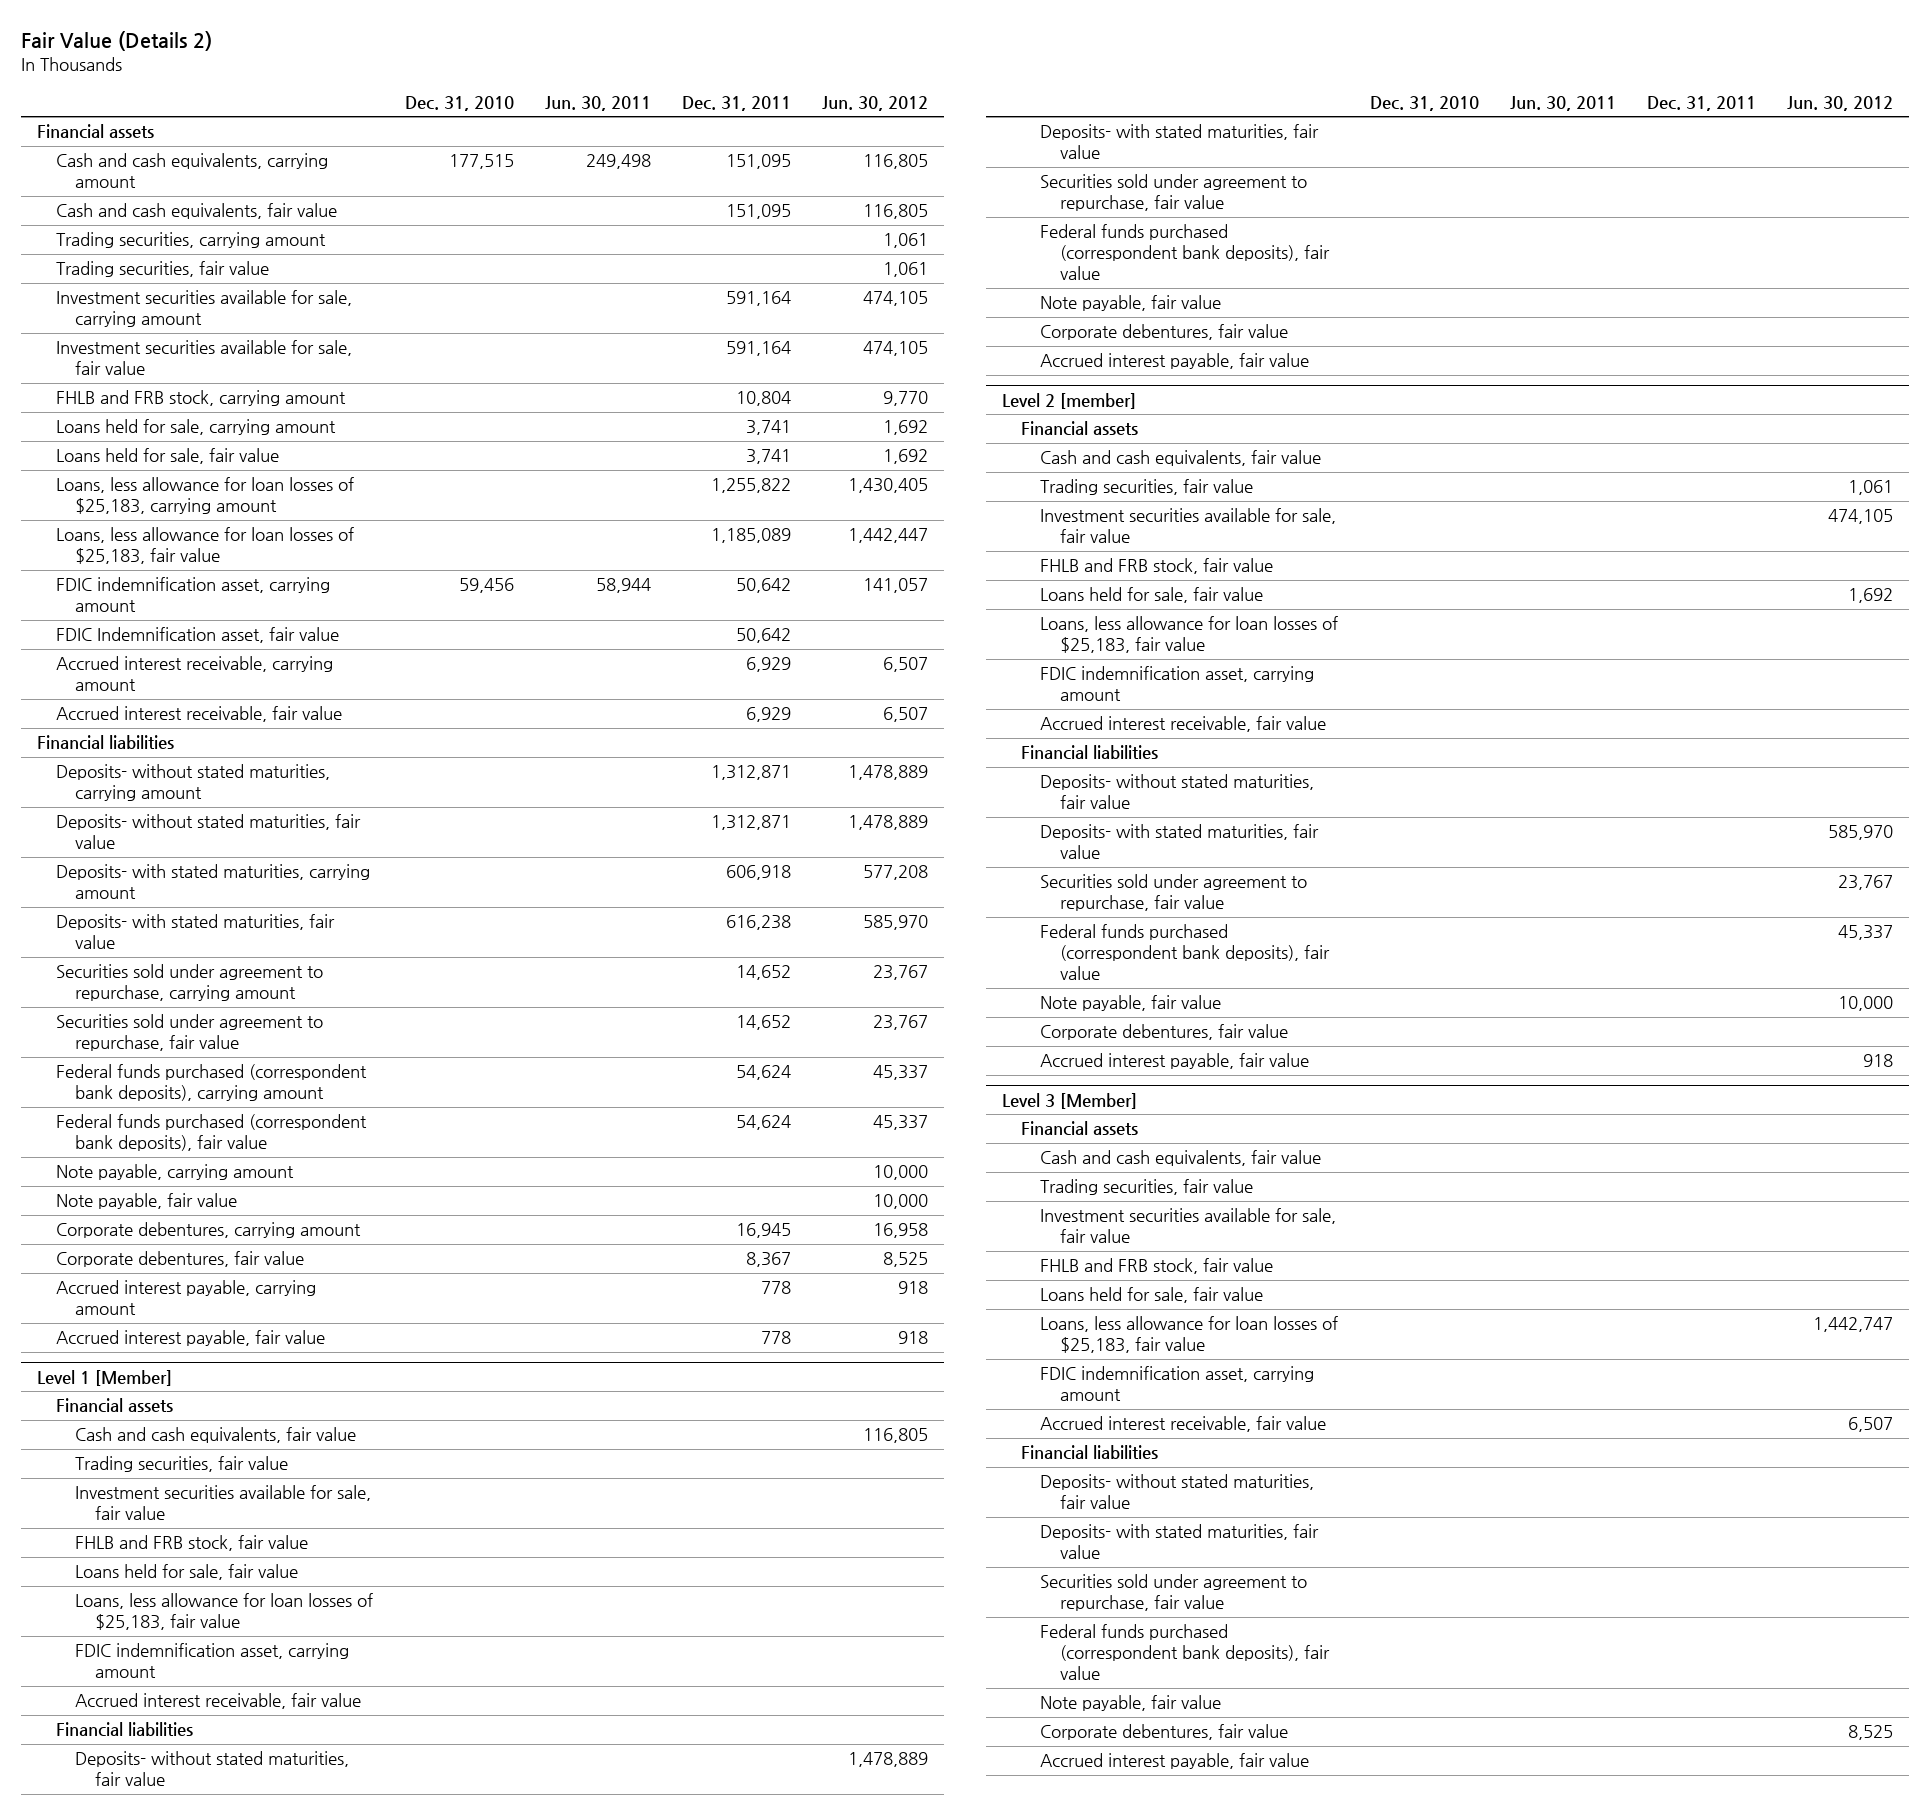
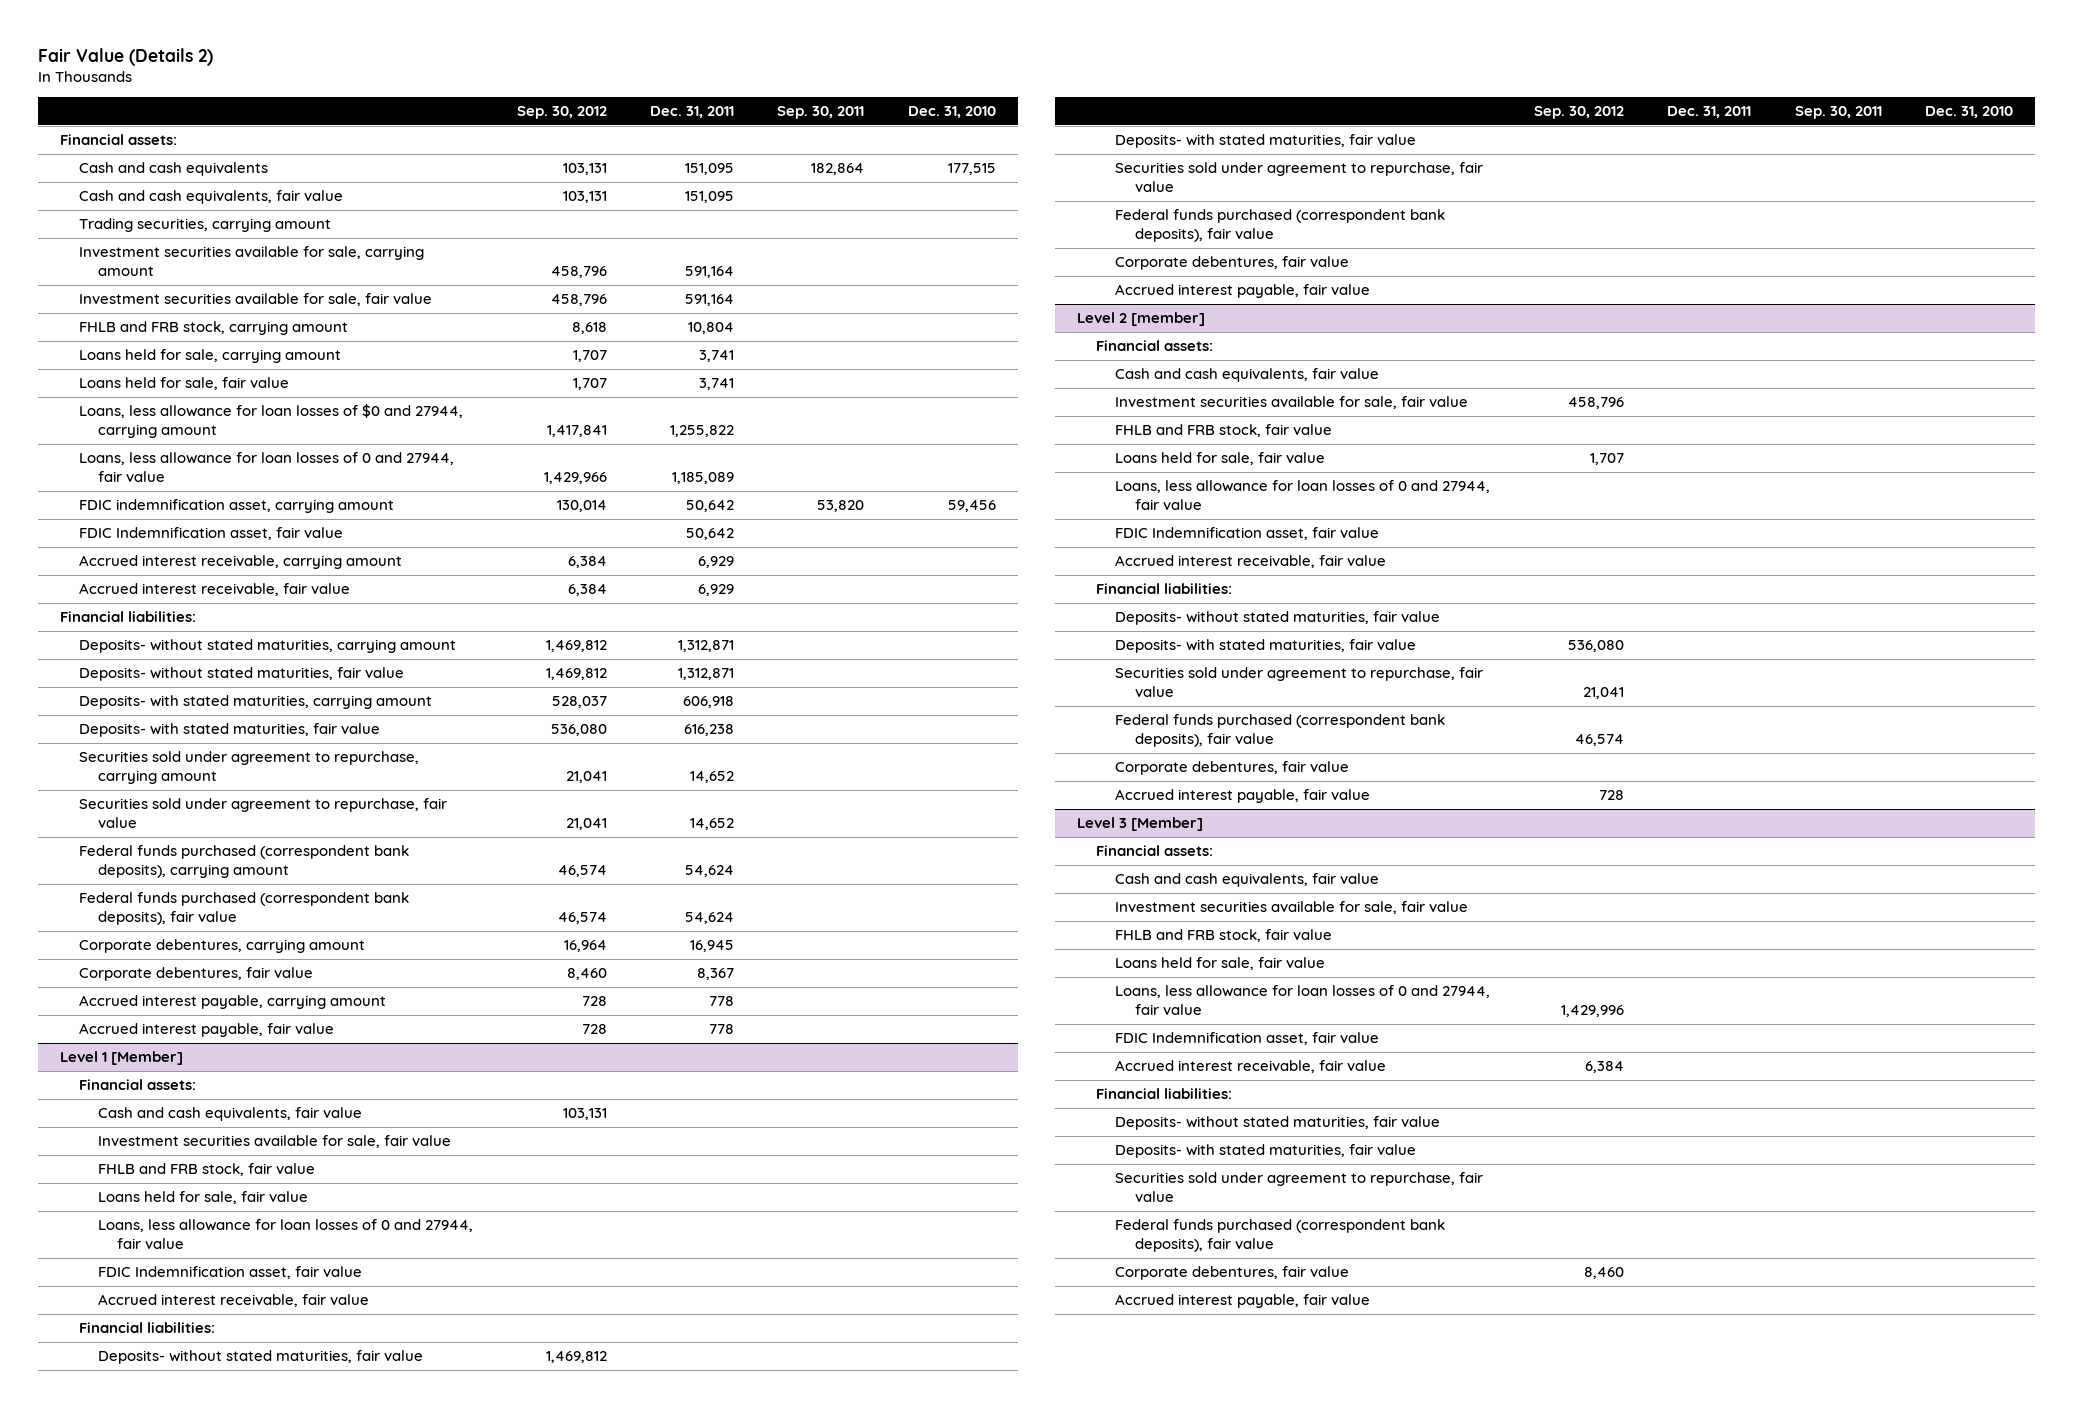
- | Dec. 31, 2010 | Jun. 30, 2011 | Dec. 31, 2011 | Jun. 30, 2012
+ | Sep. 30, 2012 | Dec. 31, 2011 | Sep. 30, 2011 | Dec. 31, 2010
- Financial assets
- Cash and cash equivalents, carrying amount | 177,515 | 249,498 | 151,095 | 116,805
+ Financial assets:
+ Cash and cash equivalents | 103,131 | 151,095 | 182,864 | 177,515
- Trading securities, fair value | | | | 1,061
- Loans, less allowance for loan losses of $25,183, carrying amount | | | 1,255,822 | 1,430,405
- Loans, less allowance for loan losses of $25,183, fair value | | | 1,185,089 | 1,442,447
+ Loans, less allowance for loan losses of $0 and 27944, carrying amount | 1,417,841 | 1,255,822 | |
+ Loans, less allowance for loan losses of 0 and 27944, fair value | 1,429,966 | 1,185,089 | |
- Financial liabilities
+ Financial liabilities:
- Note payable, carrying amount | | | | 10,000
- Note payable, fair value | | | | 10,000
@ Level 1 [Member]
- Financial assets
+ Financial assets:
- Trading securities, fair value
- Loans, less allowance for loan losses of $25,183, fair value
- FDIC indemnification asset, carrying amount
+ Loans, less allowance for loan losses of 0 and 27944, fair value
+ FDIC Indemnification asset, fair value
- Financial liabilities
+ Financial liabilities:
- Note payable, fair value
@ Level 2 [member]
- Financial assets
+ Financial assets:
- Trading securities, fair value | | | | 1,061
- Loans, less allowance for loan losses of $25,183, fair value
- FDIC indemnification asset, carrying amount
+ Loans, less allowance for loan losses of 0 and 27944, fair value
+ FDIC Indemnification asset, fair value
- Financial liabilities
+ Financial liabilities:
- Note payable, fair value | | | | 10,000
@ Level 3 [Member]
- Financial assets
+ Financial assets:
- Trading securities, fair value
- Loans, less allowance for loan losses of $25,183, fair value | | | | 1,442,747
- FDIC indemnification asset, carrying amount
+ Loans, less allowance for loan losses of 0 and 27944, fair value | 1,429,996 | | |
+ FDIC Indemnification asset, fair value
- Financial liabilities
+ Financial liabilities:
- Note payable, fair value

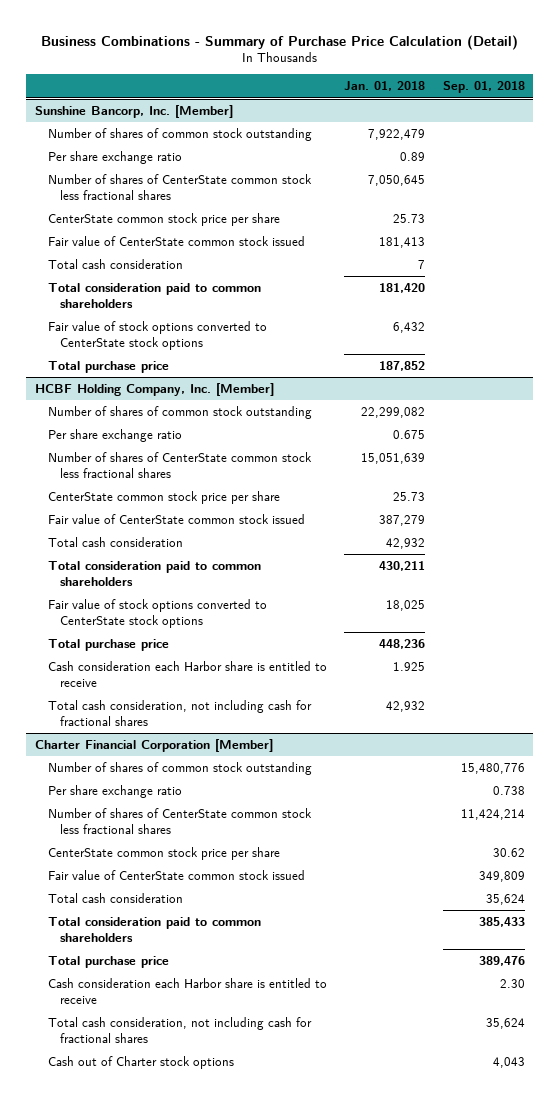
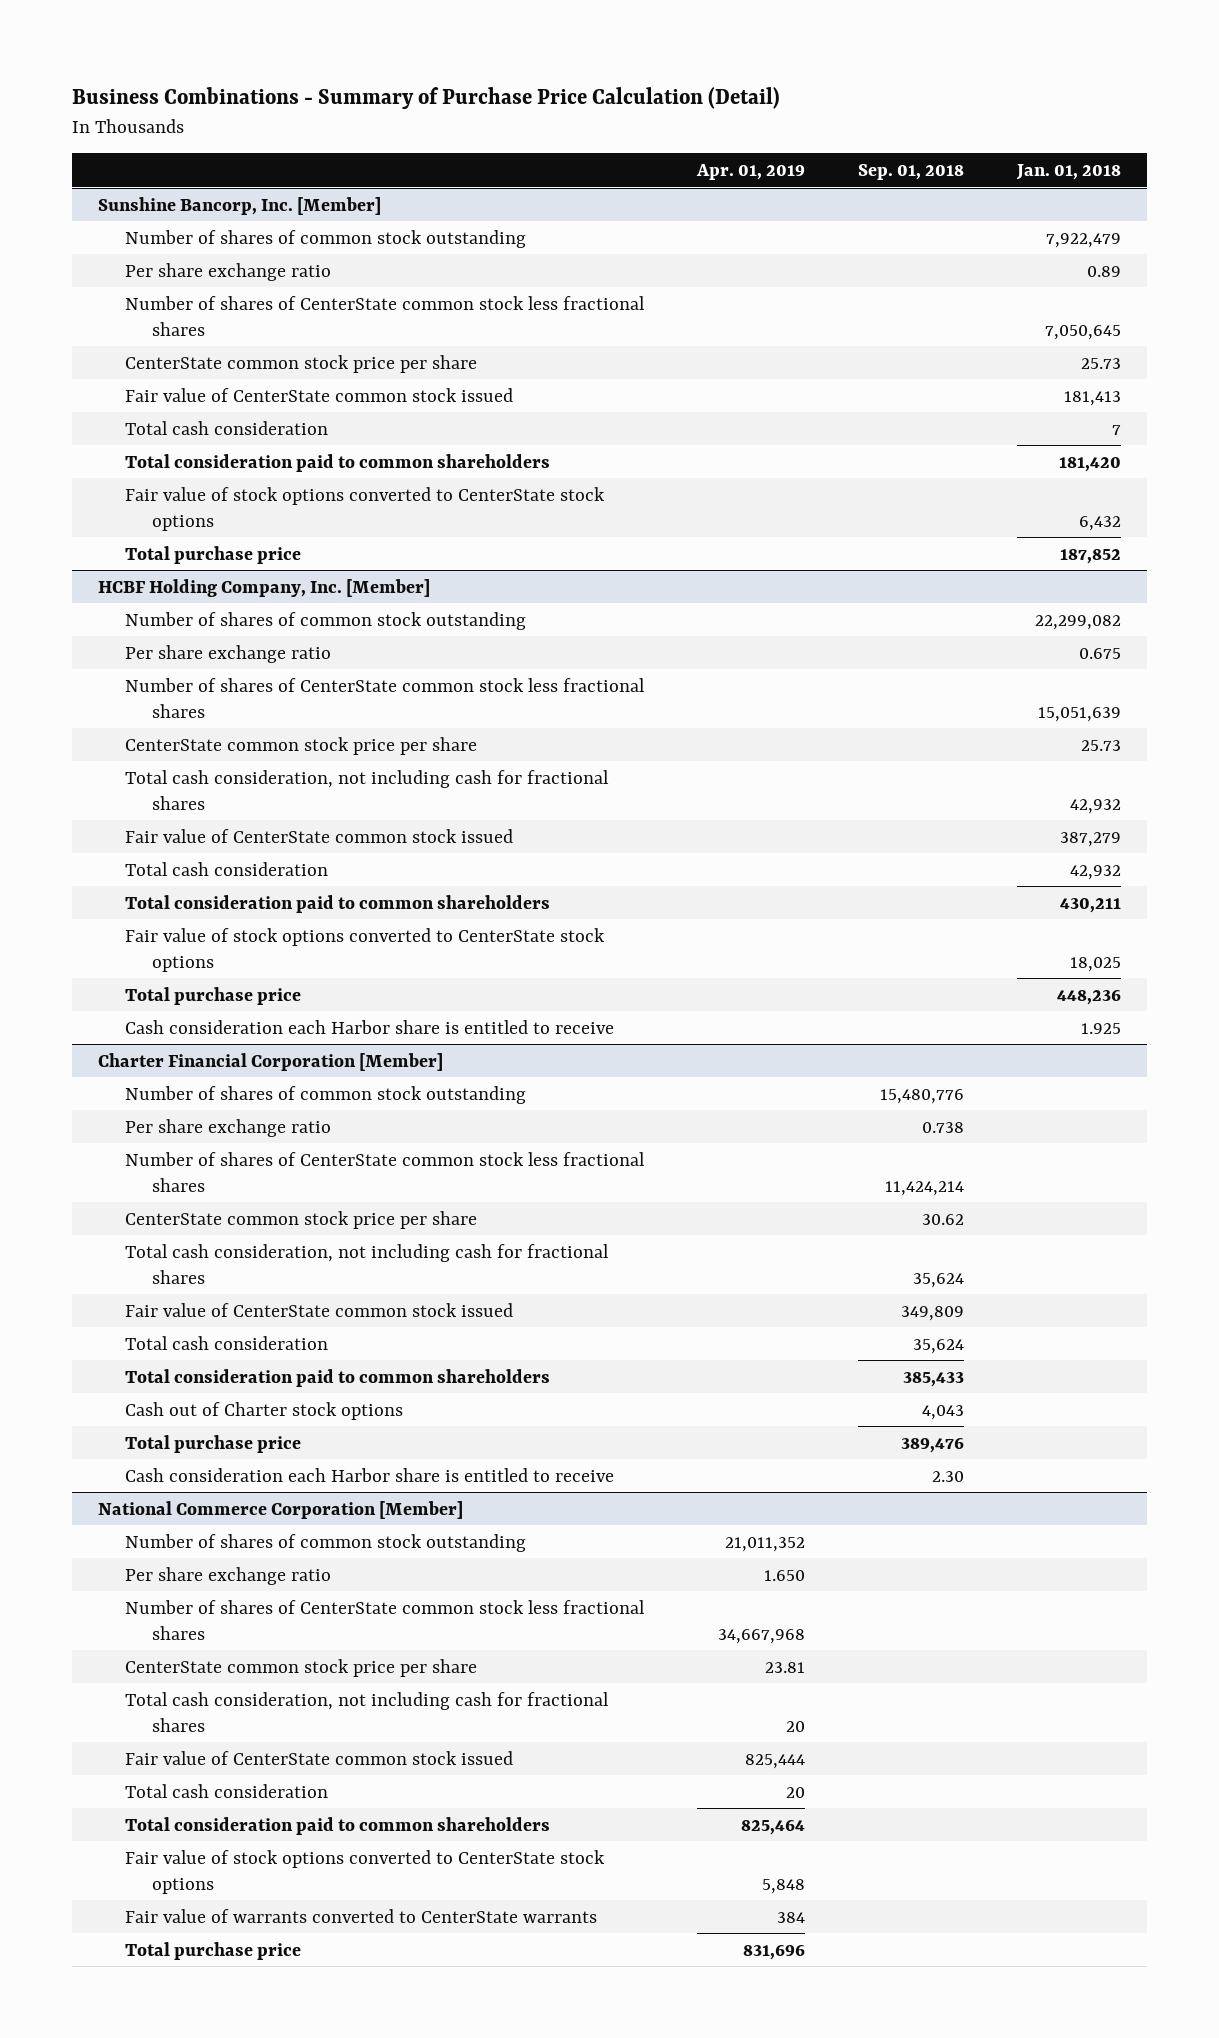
- | Jan. 01, 2018 | Sep. 01, 2018
+ | Apr. 01, 2019 | Sep. 01, 2018 | Jan. 01, 2018
@ HCBF Holding Company, Inc. [Member]
moved up: Total cash consideration, not including cash for fractional shares | | | 42,932
@ Charter Financial Corporation [Member]
moved up: Total cash consideration, not including cash for fractional shares | | 35,624 |
moved up: Cash out of Charter stock options | | 4,043 |
+ National Commerce Corporation [Member]
+ Number of shares of common stock outstanding | 21,011,352 | |
+ Per share exchange ratio | 1.650 | |
+ Number of shares of CenterState common stock less fractional shares | 34,667,968 | |
+ CenterState common stock price per share | 23.81 | |
+ Total cash consideration, not including cash for fractional shares | 20 | |
+ Fair value of CenterState common stock issued | 825,444 | |
+ Total cash consideration | 20 | |
+ Total consideration paid to common shareholders | 825,464 | |
+ Fair value of stock options converted to CenterState stock options | 5,848 | |
+ Fair value of warrants converted to CenterState warrants | 384 | |
+ Total purchase price | 831,696 | |

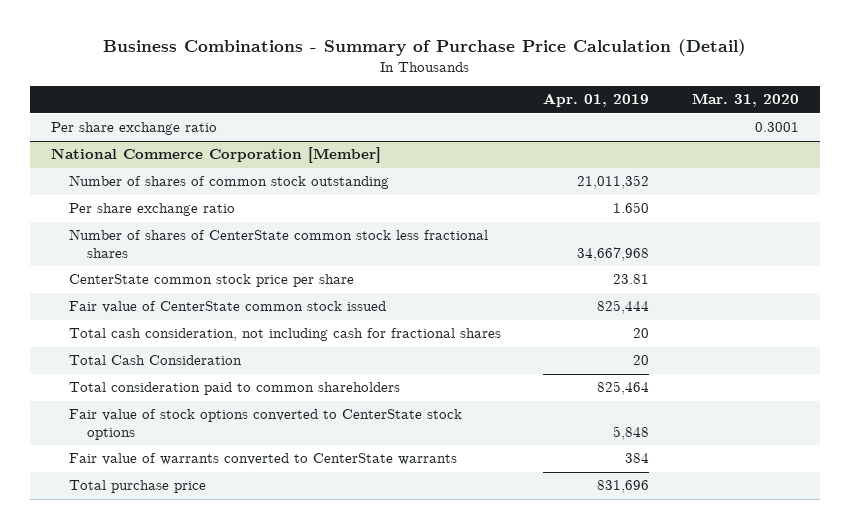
- | Apr. 01, 2019 | Sep. 01, 2018 | Jan. 01, 2018
+ | Apr. 01, 2019 | Mar. 31, 2020
- Sunshine Bancorp, Inc. [Member]
- Number of shares of common stock outstanding | | | 7,922,479
- Per share exchange ratio | | | 0.89
- Number of shares of CenterState common stock less fractional shares | | | 7,050,645
- CenterState common stock price per share | | | 25.73
- Fair value of CenterState common stock issued | | | 181,413
- Total cash consideration | | | 7
- Total consideration paid to common shareholders | | | 181,420
- Fair value of stock options converted to CenterState stock options | | | 6,432
- Total purchase price | | | 187,852
- HCBF Holding Company, Inc. [Member]
- Number of shares of common stock outstanding | | | 22,299,082
- Per share exchange ratio | | | 0.675
- Number of shares of CenterState common stock less fractional shares | | | 15,051,639
- CenterState common stock price per share | | | 25.73
- Total cash consideration, not including cash for fractional shares | | | 42,932
- Fair value of CenterState common stock issued | | | 387,279
- Total cash consideration | | | 42,932
- Total consideration paid to common shareholders | | | 430,211
- Fair value of stock options converted to CenterState stock options | | | 18,025
- Total purchase price | | | 448,236
- Cash consideration each Harbor share is entitled to receive | | | 1.925
- Charter Financial Corporation [Member]
- Number of shares of common stock outstanding | | 15,480,776 |
- Per share exchange ratio | | 0.738 |
- Number of shares of CenterState common stock less fractional shares | | 11,424,214 |
- CenterState common stock price per share | | 30.62 |
- Total cash consideration, not including cash for fractional shares | | 35,624 |
- Fair value of CenterState common stock issued | | 349,809 |
- Total cash consideration | | 35,624 |
- Total consideration paid to common shareholders | | 385,433 |
- Cash out of Charter stock options | | 4,043 |
- Total purchase price | | 389,476 |
- Cash consideration each Harbor share is entitled to receive | | 2.30 |
+ Per share exchange ratio | | 0.3001
@ National Commerce Corporation [Member]
- Total cash consideration | 20 | |
moved down: Total cash consideration, not including cash for fractional shares | 20 |
+ Total Cash Consideration | 20 |

